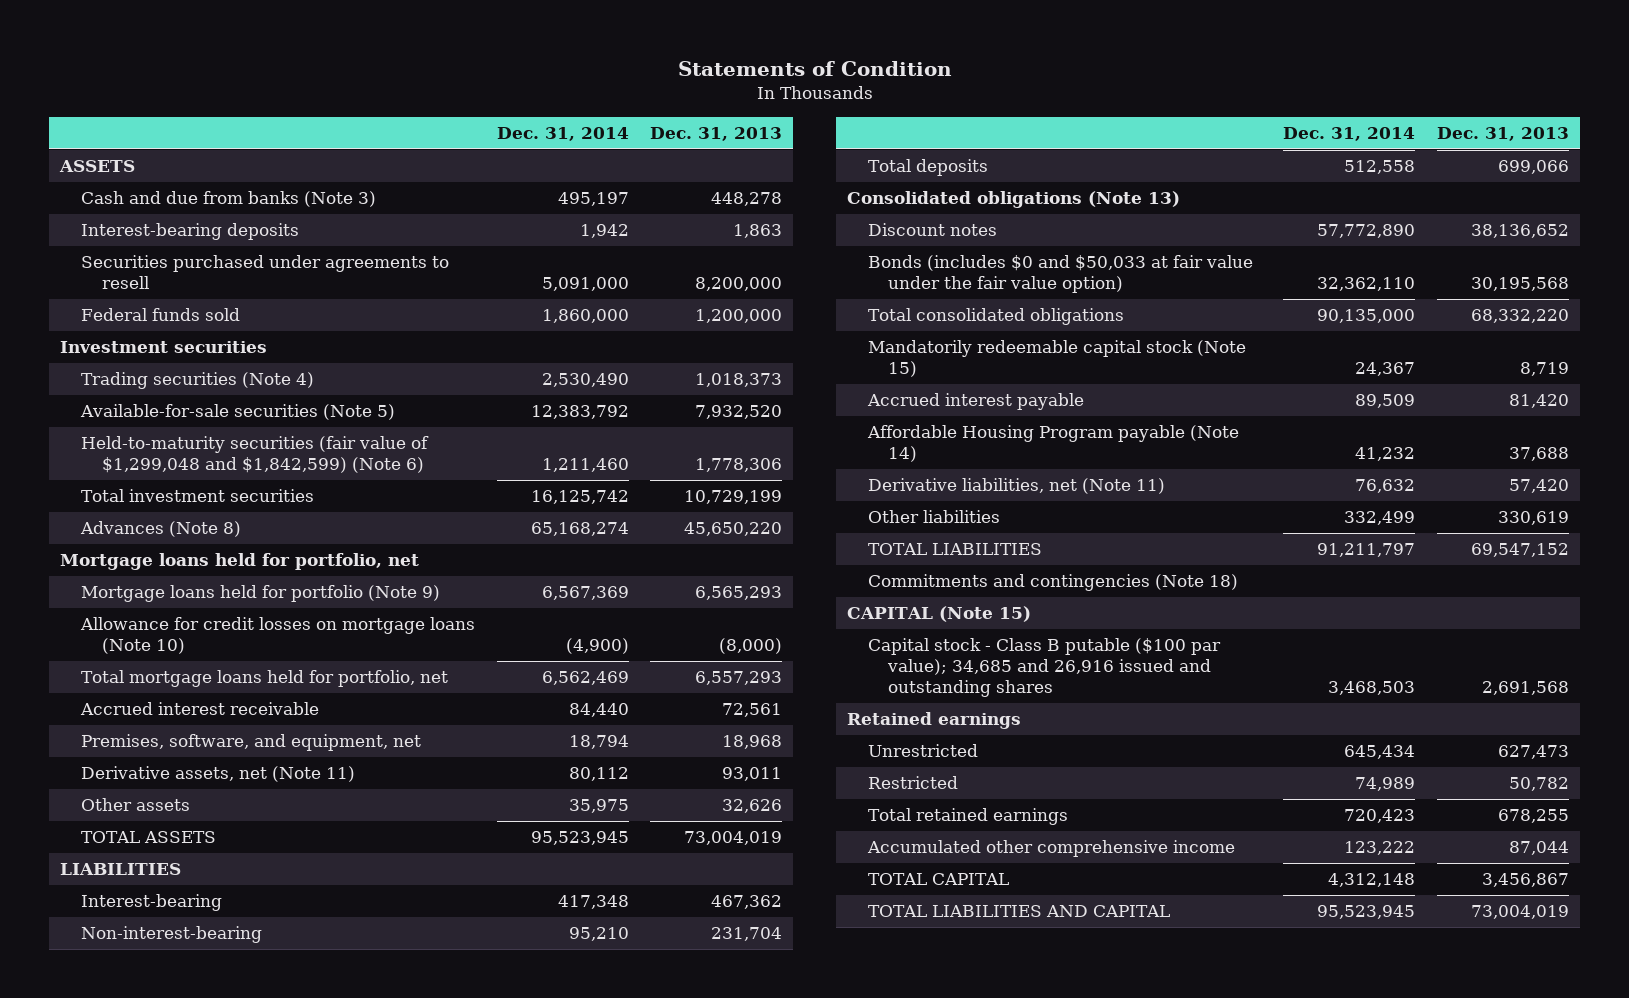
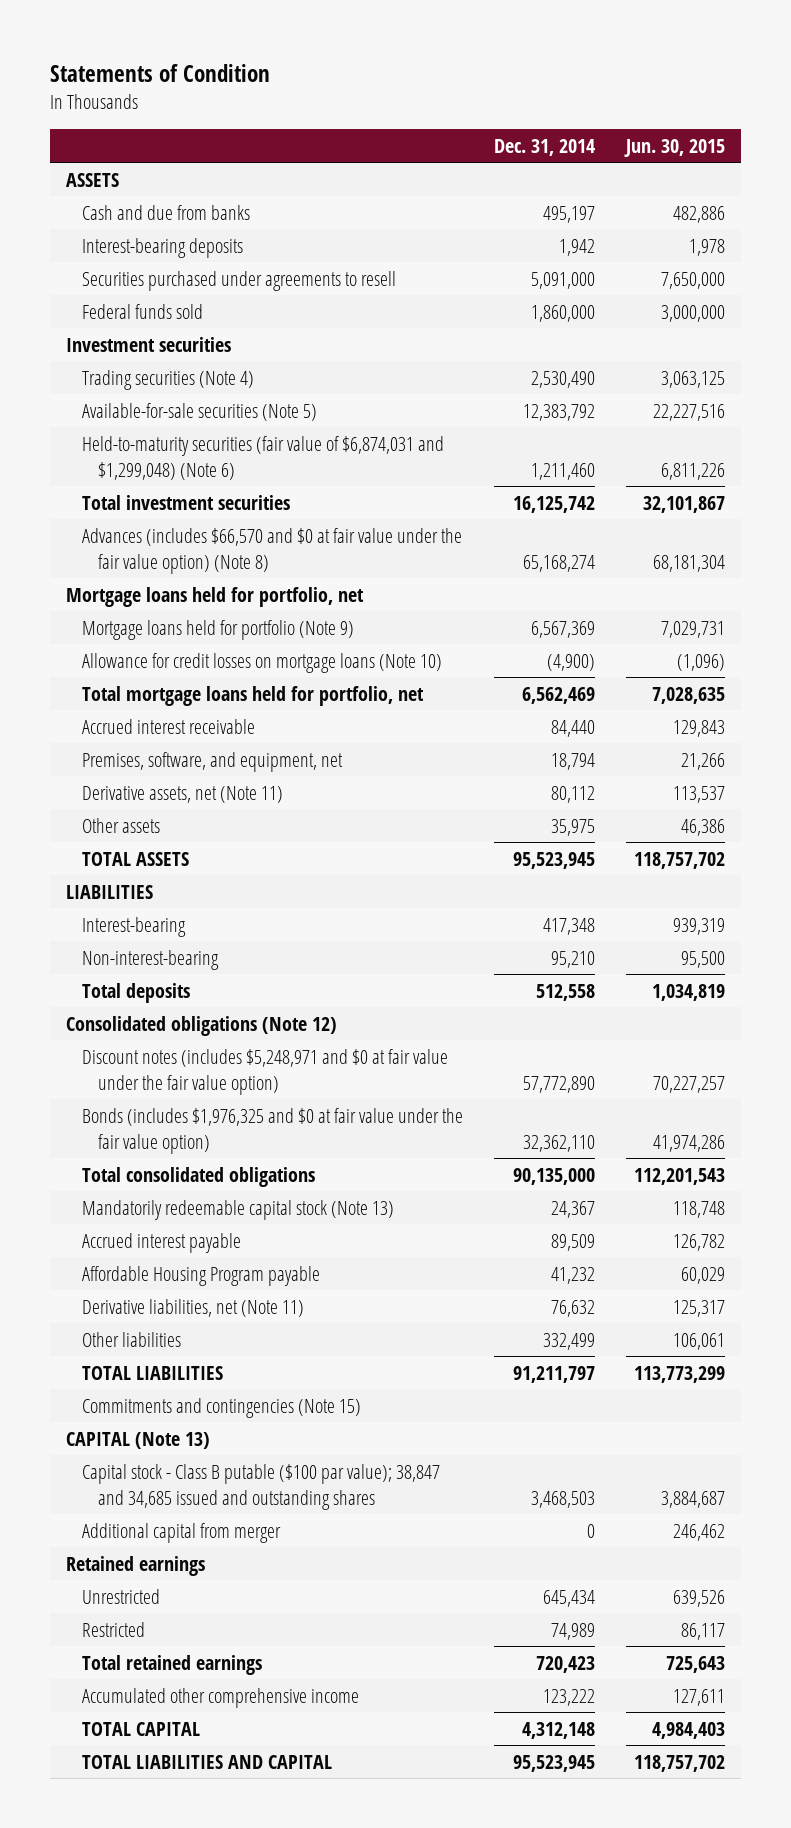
- | Dec. 31, 2014 | Dec. 31, 2013
+ | Dec. 31, 2014 | Jun. 30, 2015
- Cash and due from banks (Note 3) | 495,197 | 448,278
+ Cash and due from banks | 495,197 | 482,886
- Held-to-maturity securities (fair value of $1,299,048 and $1,842,599) (Note 6) | 1,211,460 | 1,778,306
+ Held-to-maturity securities (fair value of $6,874,031 and $1,299,048) (Note 6) | 1,211,460 | 6,811,226
- Advances (Note 8) | 65,168,274 | 45,650,220
+ Advances (includes $66,570 and $0 at fair value under the fair value option) (Note 8) | 65,168,274 | 68,181,304
- Consolidated obligations (Note 13)
- Discount notes | 57,772,890 | 38,136,652
- Bonds (includes $0 and $50,033 at fair value under the fair value option) | 32,362,110 | 30,195,568
+ Consolidated obligations (Note 12)
+ Discount notes (includes $5,248,971 and $0 at fair value under the fair value option) | 57,772,890 | 70,227,257
+ Bonds (includes $1,976,325 and $0 at fair value under the fair value option) | 32,362,110 | 41,974,286
- Mandatorily redeemable capital stock (Note 15) | 24,367 | 8,719
+ Mandatorily redeemable capital stock (Note 13) | 24,367 | 118,748
- Affordable Housing Program payable (Note 14) | 41,232 | 37,688
+ Affordable Housing Program payable | 41,232 | 60,029
- Commitments and contingencies (Note 18)
- CAPITAL (Note 15)
- Capital stock - Class B putable ($100 par value); 34,685 and 26,916 issued and outstanding shares | 3,468,503 | 2,691,568
+ Commitments and contingencies (Note 15)
+ CAPITAL (Note 13)
+ Capital stock - Class B putable ($100 par value); 38,847 and 34,685 issued and outstanding shares | 3,468,503 | 3,884,687
+ Additional capital from merger | 0 | 246,462

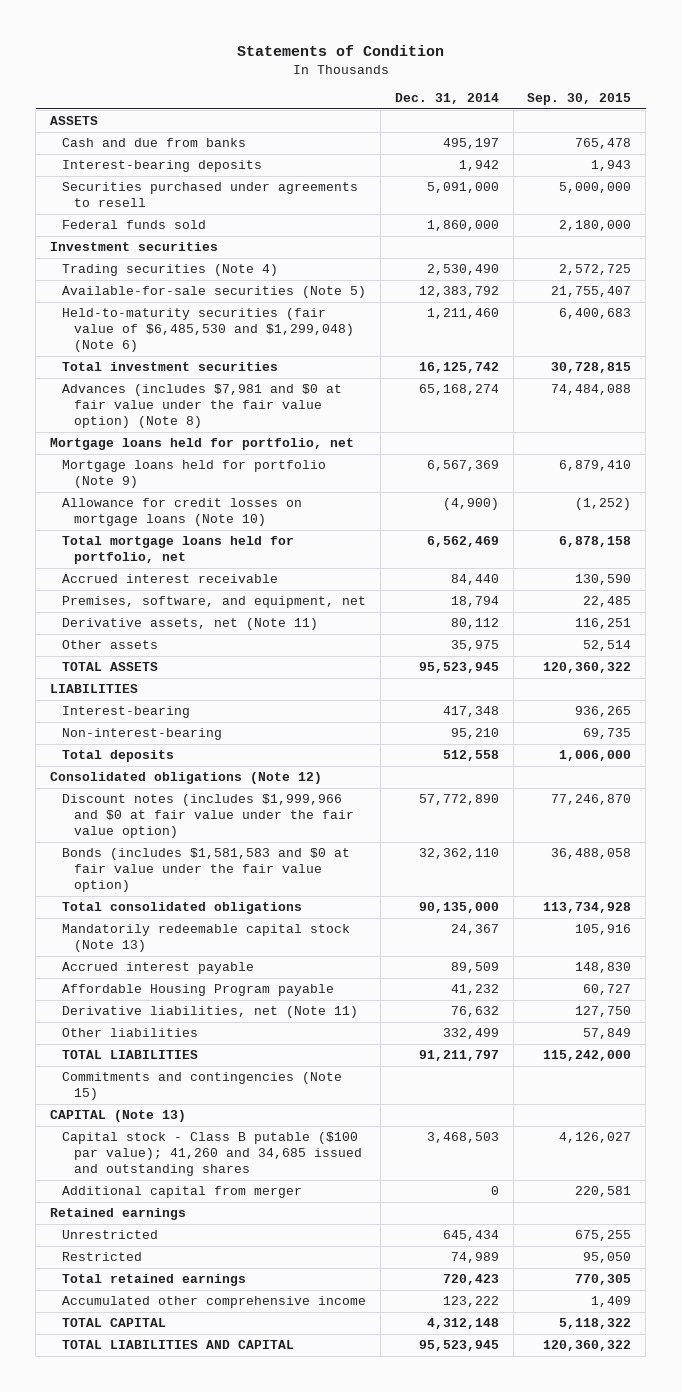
- | Dec. 31, 2014 | Jun. 30, 2015
+ | Dec. 31, 2014 | Sep. 30, 2015
- Held-to-maturity securities (fair value of $6,874,031 and $1,299,048) (Note 6) | 1,211,460 | 6,811,226
+ Held-to-maturity securities (fair value of $6,485,530 and $1,299,048) (Note 6) | 1,211,460 | 6,400,683
- Advances (includes $66,570 and $0 at fair value under the fair value option) (Note 8) | 65,168,274 | 68,181,304
+ Advances (includes $7,981 and $0 at fair value under the fair value option) (Note 8) | 65,168,274 | 74,484,088
- Discount notes (includes $5,248,971 and $0 at fair value under the fair value option) | 57,772,890 | 70,227,257
- Bonds (includes $1,976,325 and $0 at fair value under the fair value option) | 32,362,110 | 41,974,286
+ Discount notes (includes $1,999,966 and $0 at fair value under the fair value option) | 57,772,890 | 77,246,870
+ Bonds (includes $1,581,583 and $0 at fair value under the fair value option) | 32,362,110 | 36,488,058
- Capital stock - Class B putable ($100 par value); 38,847 and 34,685 issued and outstanding shares | 3,468,503 | 3,884,687
+ Capital stock - Class B putable ($100 par value); 41,260 and 34,685 issued and outstanding shares | 3,468,503 | 4,126,027

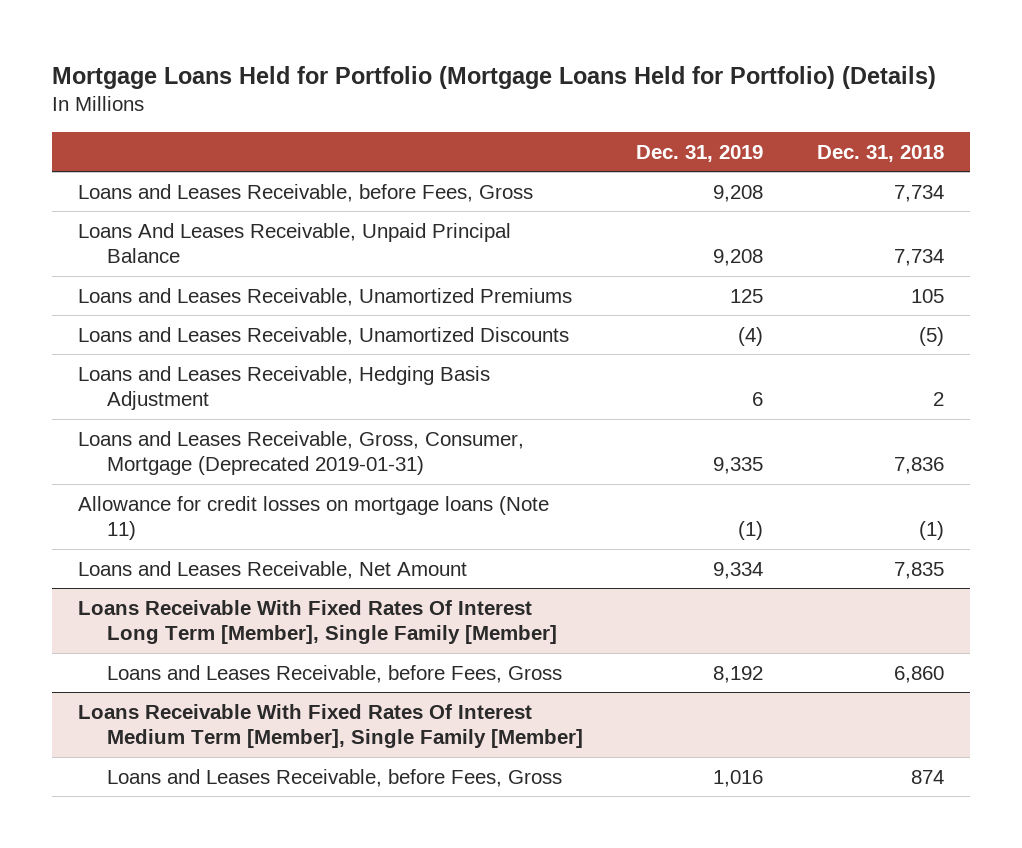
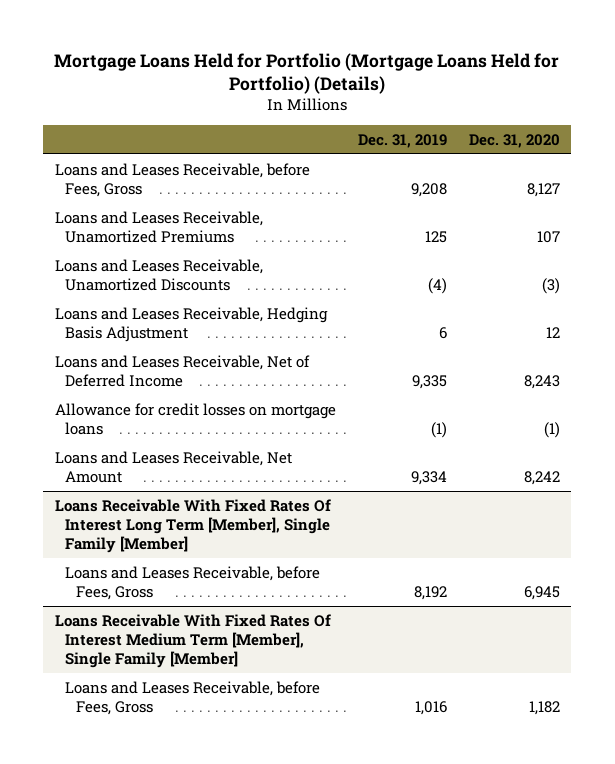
- | Dec. 31, 2019 | Dec. 31, 2018
+ | Dec. 31, 2019 | Dec. 31, 2020
- Loans And Leases Receivable, Unpaid Principal Balance | 9,208 | 7,734
- Loans and Leases Receivable, Gross, Consumer, Mortgage (Deprecated 2019-01-31) | 9,335 | 7,836
- Allowance for credit losses on mortgage loans (Note 11) | (1) | (1)
+ Loans and Leases Receivable, Net of Deferred Income | 9,335 | 8,243
+ Allowance for credit losses on mortgage loans | (1) | (1)

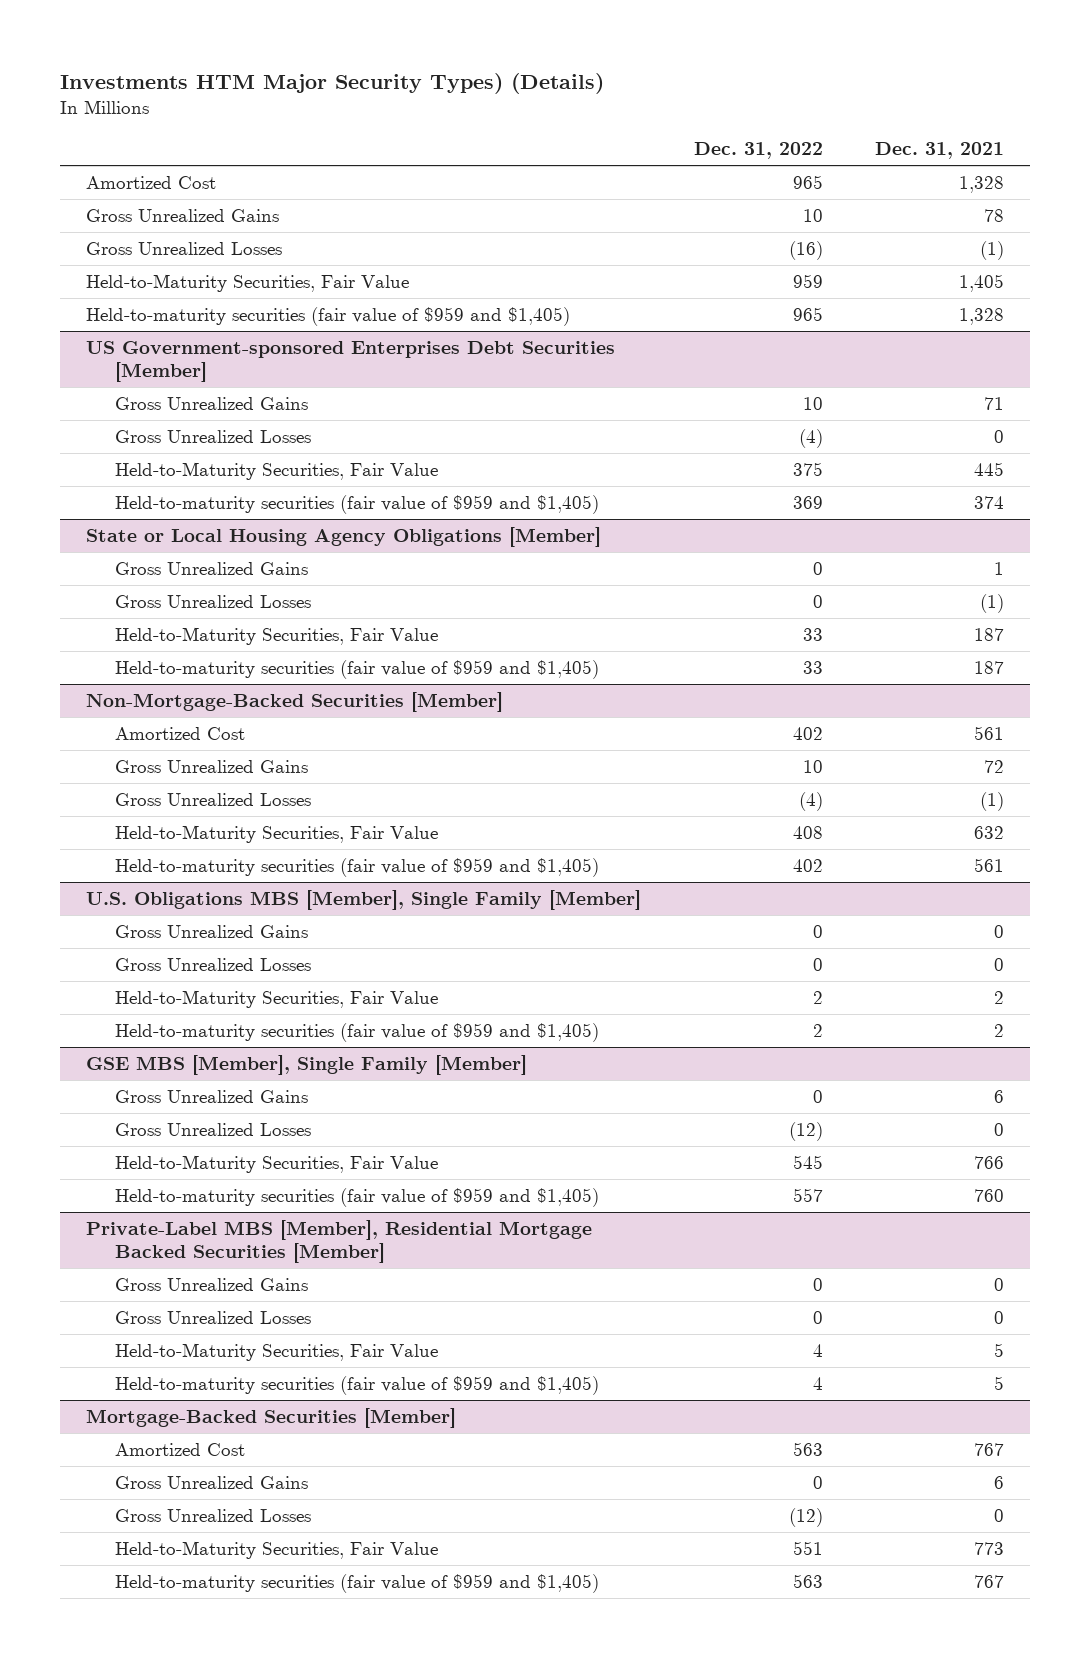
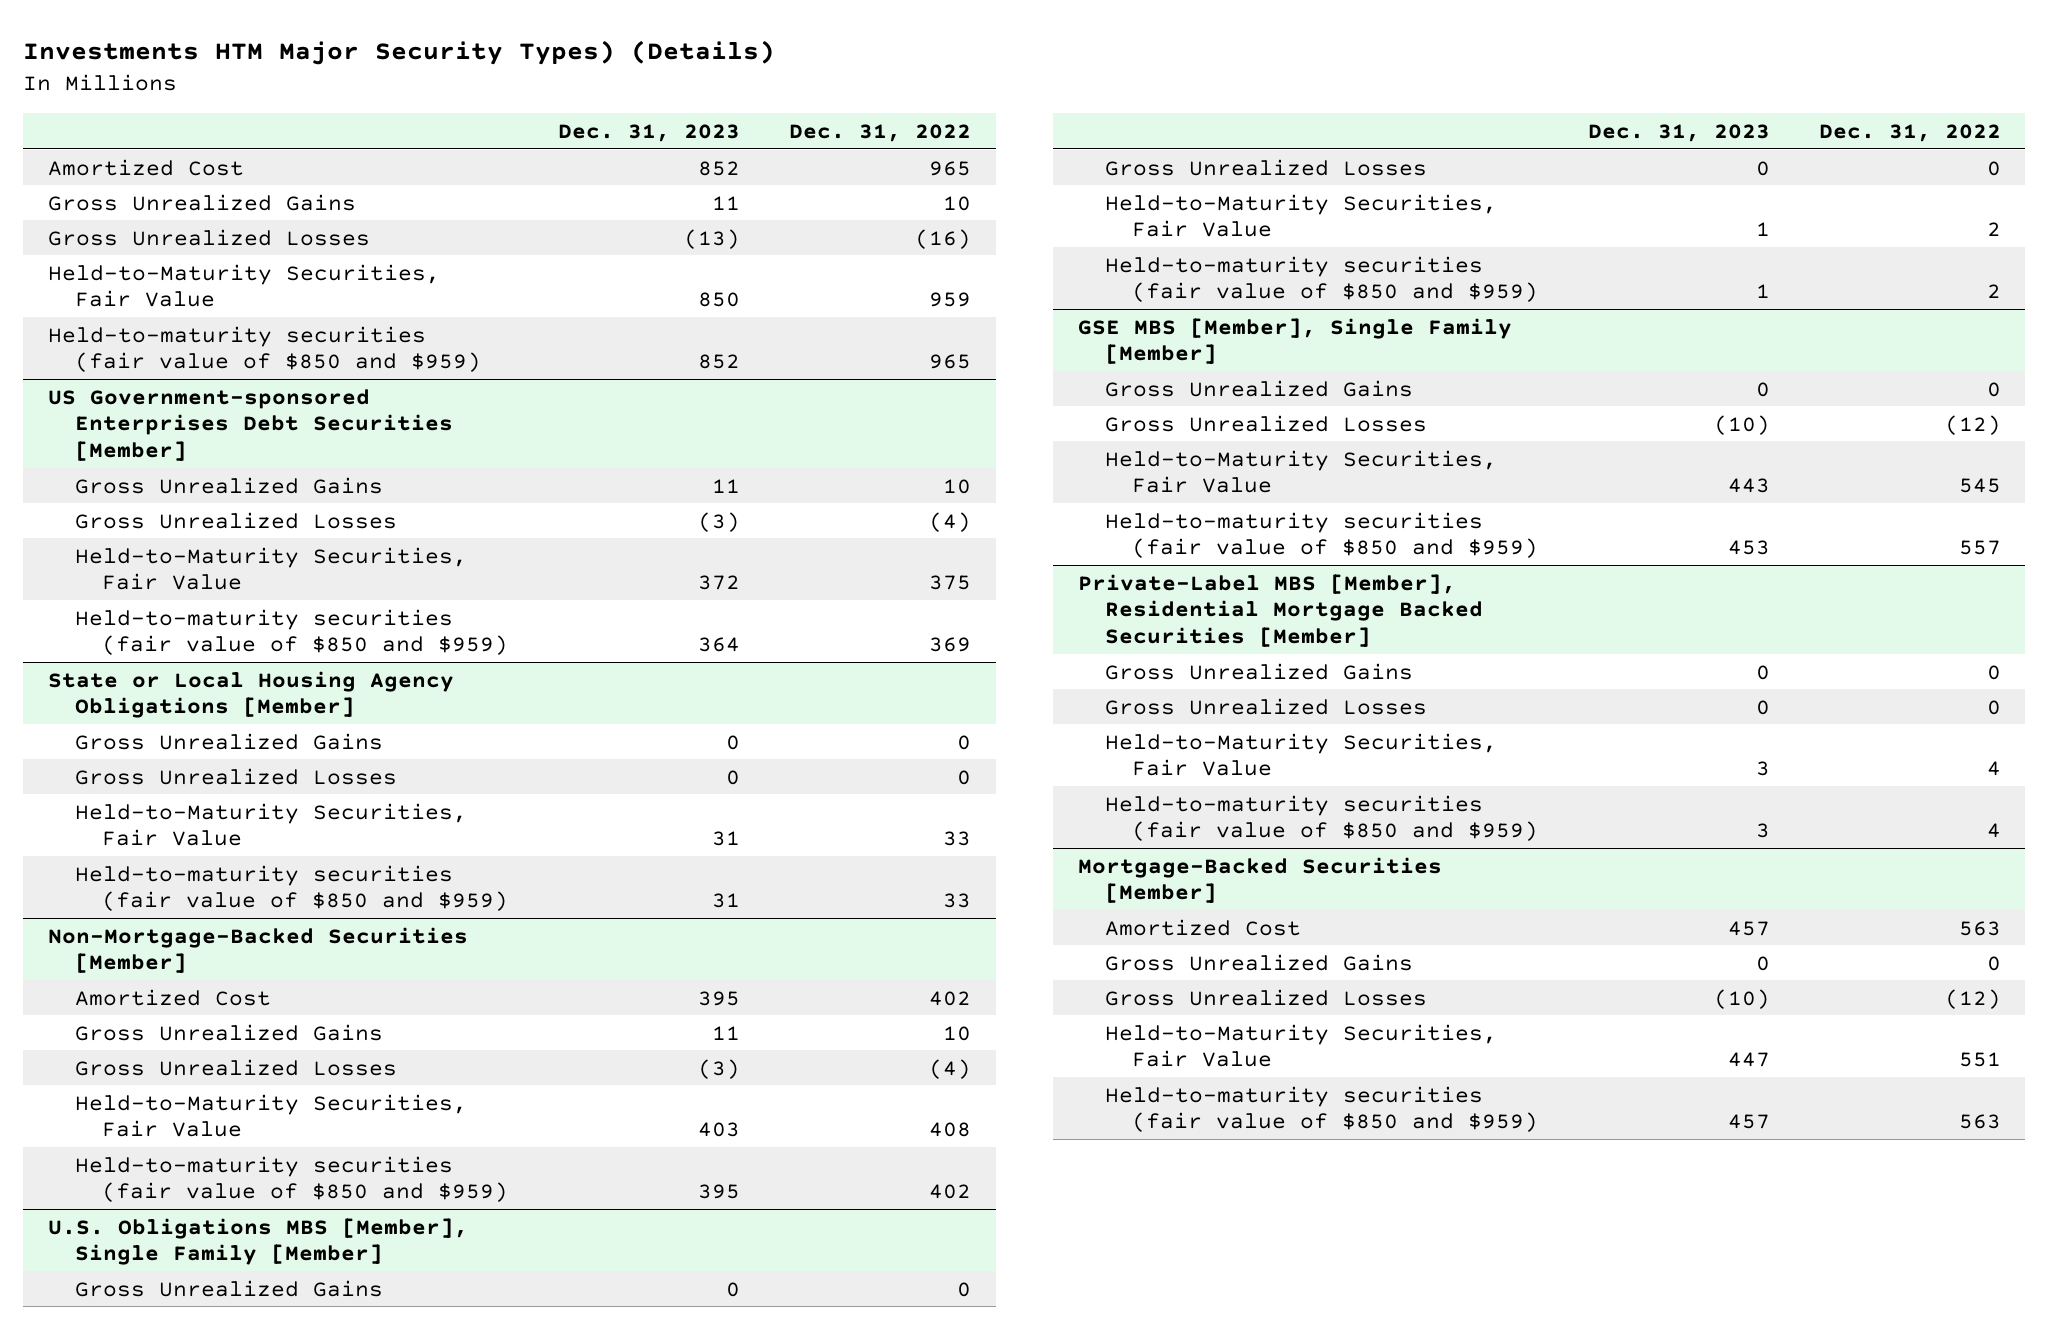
- | Dec. 31, 2022 | Dec. 31, 2021
+ | Dec. 31, 2023 | Dec. 31, 2022
- Held-to-maturity securities (fair value of $959 and $1,405) | 965 | 1,328
+ Held-to-maturity securities (fair value of $850 and $959) | 852 | 965
@ US Government-sponsored Enterprises Debt Securities [Member]
- Held-to-maturity securities (fair value of $959 and $1,405) | 369 | 374
+ Held-to-maturity securities (fair value of $850 and $959) | 364 | 369
@ State or Local Housing Agency Obligations [Member]
- Held-to-maturity securities (fair value of $959 and $1,405) | 33 | 187
+ Held-to-maturity securities (fair value of $850 and $959) | 31 | 33
@ Non-Mortgage-Backed Securities [Member]
- Held-to-maturity securities (fair value of $959 and $1,405) | 402 | 561
+ Held-to-maturity securities (fair value of $850 and $959) | 395 | 402
@ U.S. Obligations MBS [Member], Single Family [Member]
- Held-to-maturity securities (fair value of $959 and $1,405) | 2 | 2
+ Held-to-maturity securities (fair value of $850 and $959) | 1 | 2
@ GSE MBS [Member], Single Family [Member]
- Held-to-maturity securities (fair value of $959 and $1,405) | 557 | 760
+ Held-to-maturity securities (fair value of $850 and $959) | 453 | 557
@ Private-Label MBS [Member], Residential Mortgage Backed Securities [Member]
- Held-to-maturity securities (fair value of $959 and $1,405) | 4 | 5
+ Held-to-maturity securities (fair value of $850 and $959) | 3 | 4
@ Mortgage-Backed Securities [Member]
- Held-to-maturity securities (fair value of $959 and $1,405) | 563 | 767
+ Held-to-maturity securities (fair value of $850 and $959) | 457 | 563

